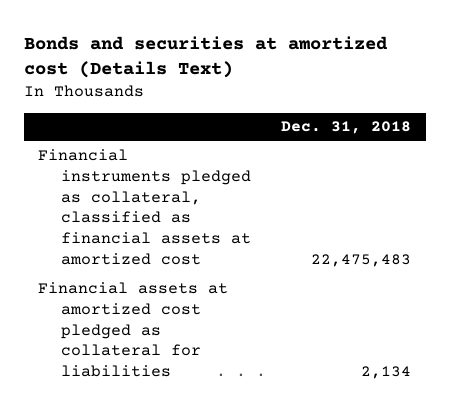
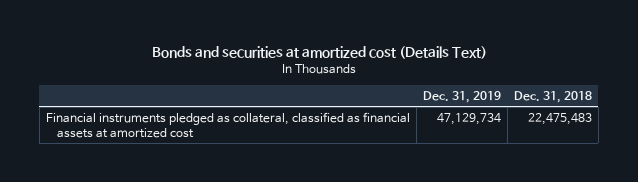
- | Dec. 31, 2018
+ | Dec. 31, 2019 | Dec. 31, 2018
- Financial assets at amortized cost pledged as collateral for liabilities | 2,134

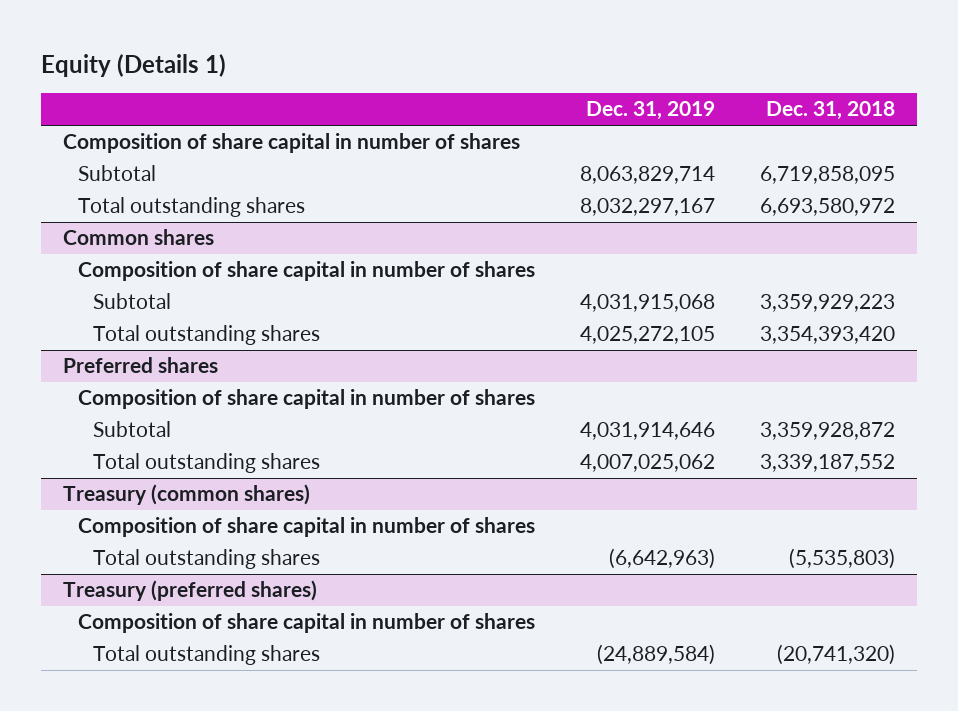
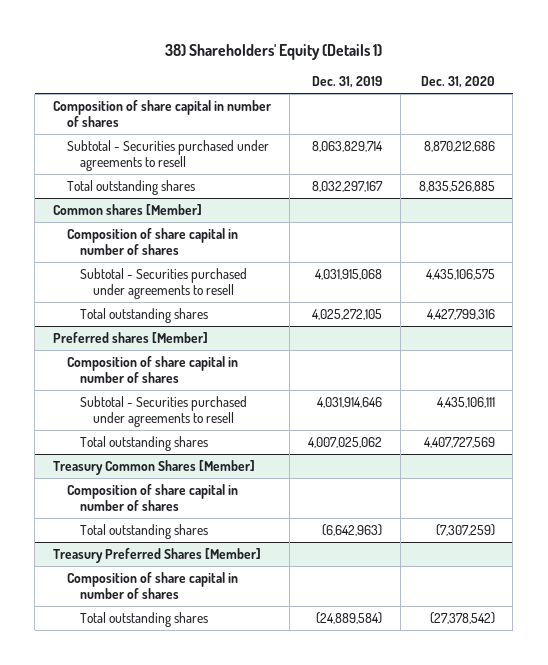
- Equity (Details 1)
+ 38) Shareholders' Equity (Details 1)
- | Dec. 31, 2019 | Dec. 31, 2018
+ | Dec. 31, 2019 | Dec. 31, 2020
- Subtotal | 8,063,829,714 | 6,719,858,095
+ Subtotal - Securities purchased under agreements to resell | 8,063,829,714 | 8,870,212,686
- Common shares
+ Common shares [Member]
- Subtotal | 4,031,915,068 | 3,359,929,223
+ Subtotal - Securities purchased under agreements to resell | 4,031,915,068 | 4,435,106,575
- Preferred shares
+ Preferred shares [Member]
- Subtotal | 4,031,914,646 | 3,359,928,872
+ Subtotal - Securities purchased under agreements to resell | 4,031,914,646 | 4,435,106,111
- Treasury (common shares)
+ Treasury Common Shares [Member]
- Treasury (preferred shares)
+ Treasury Preferred Shares [Member]

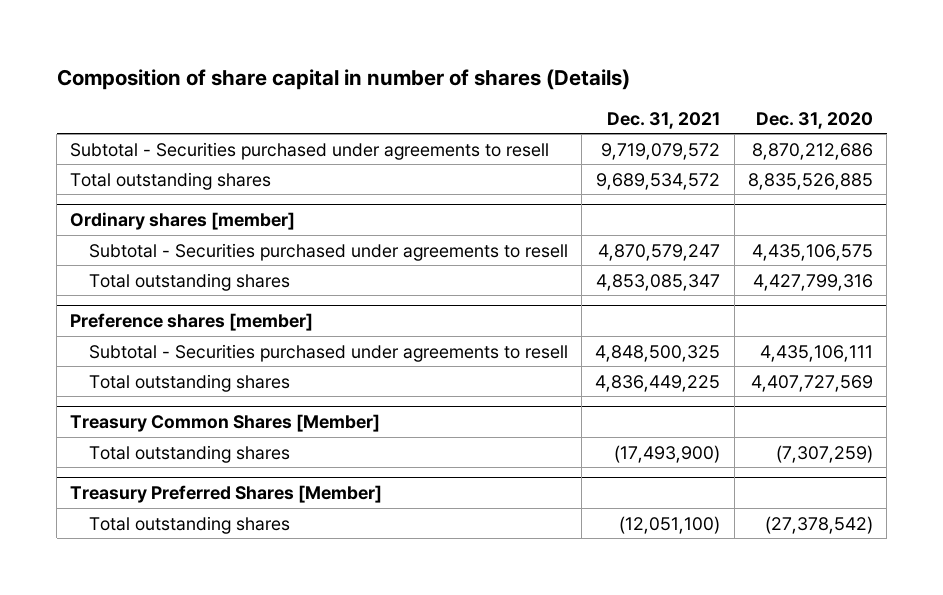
- 38) Shareholders' Equity (Details 1)
+ Composition of share capital in number of shares (Details)
- | Dec. 31, 2019 | Dec. 31, 2020
+ | Dec. 31, 2021 | Dec. 31, 2020
- Composition of share capital in number of shares
- Common shares [Member]
- Composition of share capital in number of shares
+ Ordinary shares [member]
- Preferred shares [Member]
- Composition of share capital in number of shares
+ Preference shares [member]
@ Treasury Common Shares [Member]
- Composition of share capital in number of shares
@ Treasury Preferred Shares [Member]
- Composition of share capital in number of shares

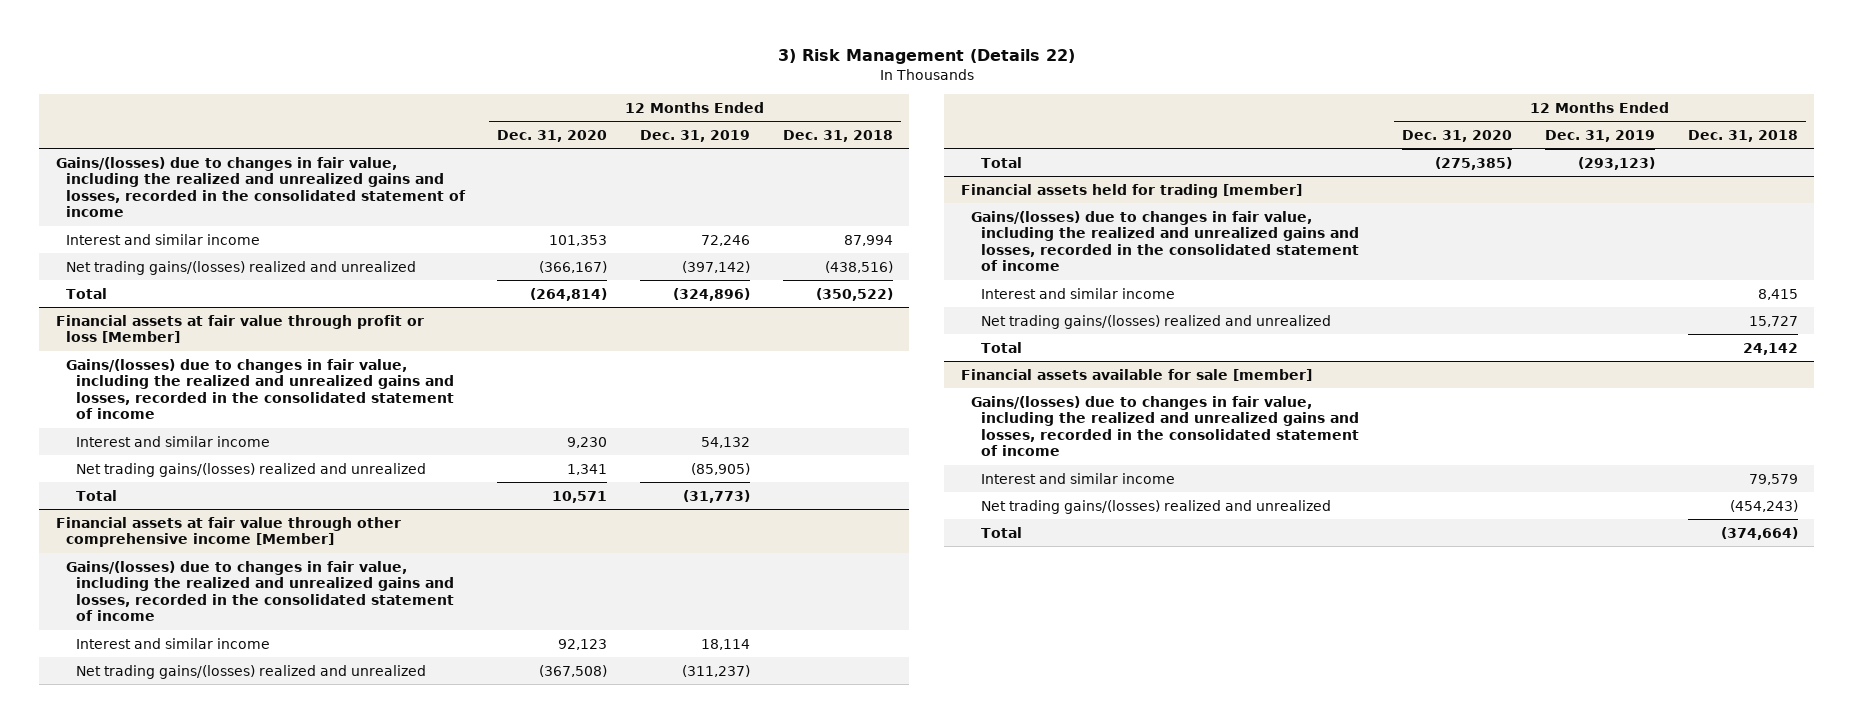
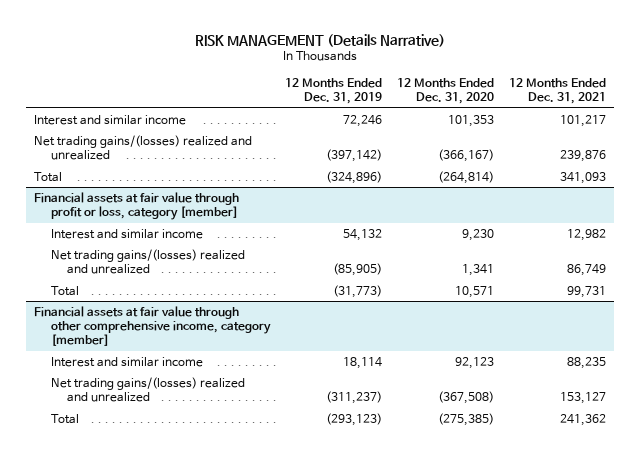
- 3) Risk Management (Details 22)
+ RISK MANAGEMENT (Details Narrative)
- | 12 Months Ended Dec. 31, 2020 | 12 Months Ended Dec. 31, 2019 | 12 Months Ended Dec. 31, 2018
+ | 12 Months Ended Dec. 31, 2019 | 12 Months Ended Dec. 31, 2020 | 12 Months Ended Dec. 31, 2021
- Gains/(losses) due to changes in fair value, including the realized and unrealized gains and losses, recorded in the consolidated statement of income
- Financial assets at fair value through profit or loss [Member]
- Gains/(losses) due to changes in fair value, including the realized and unrealized gains and losses, recorded in the consolidated statement of income
+ Financial assets at fair value through profit or loss, category [member]
- Financial assets at fair value through other comprehensive income [Member]
- Gains/(losses) due to changes in fair value, including the realized and unrealized gains and losses, recorded in the consolidated statement of income
+ Financial assets at fair value through other comprehensive income, category [member]
- Financial assets held for trading [member]
- Gains/(losses) due to changes in fair value, including the realized and unrealized gains and losses, recorded in the consolidated statement of income
- Interest and similar income | | | 8,415
- Net trading gains/(losses) realized and unrealized | | | 15,727
- Total | | | 24,142
- Financial assets available for sale [member]
- Gains/(losses) due to changes in fair value, including the realized and unrealized gains and losses, recorded in the consolidated statement of income
- Interest and similar income | | | 79,579
- Net trading gains/(losses) realized and unrealized | | | (454,243)
- Total | | | (374,664)

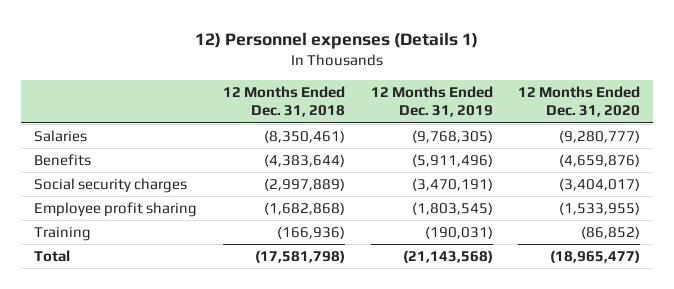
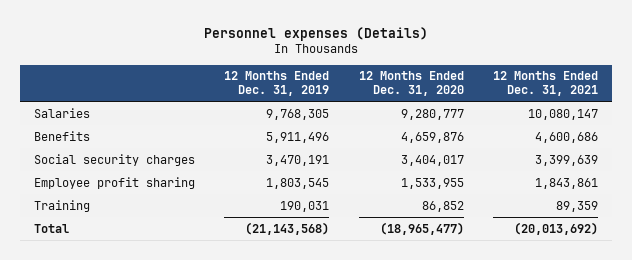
- 12) Personnel expenses (Details 1)
+ Personnel expenses (Details)
- | 12 Months Ended Dec. 31, 2018 | 12 Months Ended Dec. 31, 2019 | 12 Months Ended Dec. 31, 2020
+ | 12 Months Ended Dec. 31, 2019 | 12 Months Ended Dec. 31, 2020 | 12 Months Ended Dec. 31, 2021
- Salaries | (8,350,461) | (9,768,305) | (9,280,777)
- Benefits | (4,383,644) | (5,911,496) | (4,659,876)
- Social security charges | (2,997,889) | (3,470,191) | (3,404,017)
- Employee profit sharing | (1,682,868) | (1,803,545) | (1,533,955)
- Training | (166,936) | (190,031) | (86,852)
+ Salaries | 9,768,305 | 9,280,777 | 10,080,147
+ Benefits | 5,911,496 | 4,659,876 | 4,600,686
+ Social security charges | 3,470,191 | 3,404,017 | 3,399,639
+ Employee profit sharing | 1,803,545 | 1,533,955 | 1,843,861
+ Training | 190,031 | 86,852 | 89,359

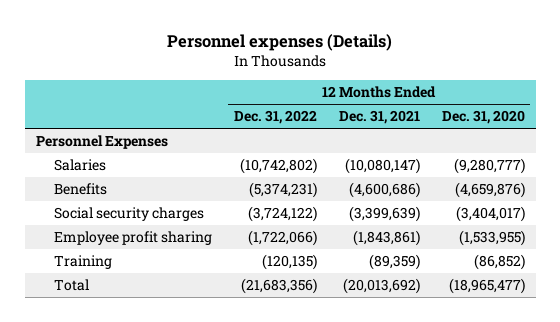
- | 12 Months Ended Dec. 31, 2019 | 12 Months Ended Dec. 31, 2020 | 12 Months Ended Dec. 31, 2021
+ | 12 Months Ended Dec. 31, 2022 | 12 Months Ended Dec. 31, 2021 | 12 Months Ended Dec. 31, 2020
- Salaries | 9,768,305 | 9,280,777 | 10,080,147
- Benefits | 5,911,496 | 4,659,876 | 4,600,686
- Social security charges | 3,470,191 | 3,404,017 | 3,399,639
- Employee profit sharing | 1,803,545 | 1,533,955 | 1,843,861
- Training | 190,031 | 86,852 | 89,359
+ Personnel Expenses
+ Salaries | (10,742,802) | (10,080,147) | (9,280,777)
+ Benefits | (5,374,231) | (4,600,686) | (4,659,876)
+ Social security charges | (3,724,122) | (3,399,639) | (3,404,017)
+ Employee profit sharing | (1,722,066) | (1,843,861) | (1,533,955)
+ Training | (120,135) | (89,359) | (86,852)

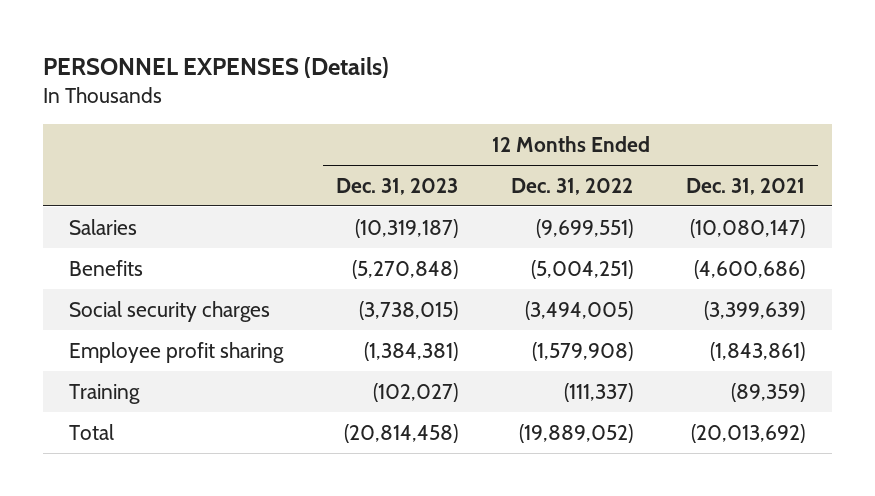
- Personnel expenses (Details)
+ PERSONNEL EXPENSES (Details)
- | 12 Months Ended Dec. 31, 2022 | 12 Months Ended Dec. 31, 2021 | 12 Months Ended Dec. 31, 2020
+ | 12 Months Ended Dec. 31, 2023 | 12 Months Ended Dec. 31, 2022 | 12 Months Ended Dec. 31, 2021
- Personnel Expenses
- Salaries | (10,742,802) | (10,080,147) | (9,280,777)
- Benefits | (5,374,231) | (4,600,686) | (4,659,876)
- Social security charges | (3,724,122) | (3,399,639) | (3,404,017)
- Employee profit sharing | (1,722,066) | (1,843,861) | (1,533,955)
- Training | (120,135) | (89,359) | (86,852)
- Total | (21,683,356) | (20,013,692) | (18,965,477)
+ Salaries | (10,319,187) | (9,699,551) | (10,080,147)
+ Benefits | (5,270,848) | (5,004,251) | (4,600,686)
+ Social security charges | (3,738,015) | (3,494,005) | (3,399,639)
+ Employee profit sharing | (1,384,381) | (1,579,908) | (1,843,861)
+ Training | (102,027) | (111,337) | (89,359)
+ Total | (20,814,458) | (19,889,052) | (20,013,692)

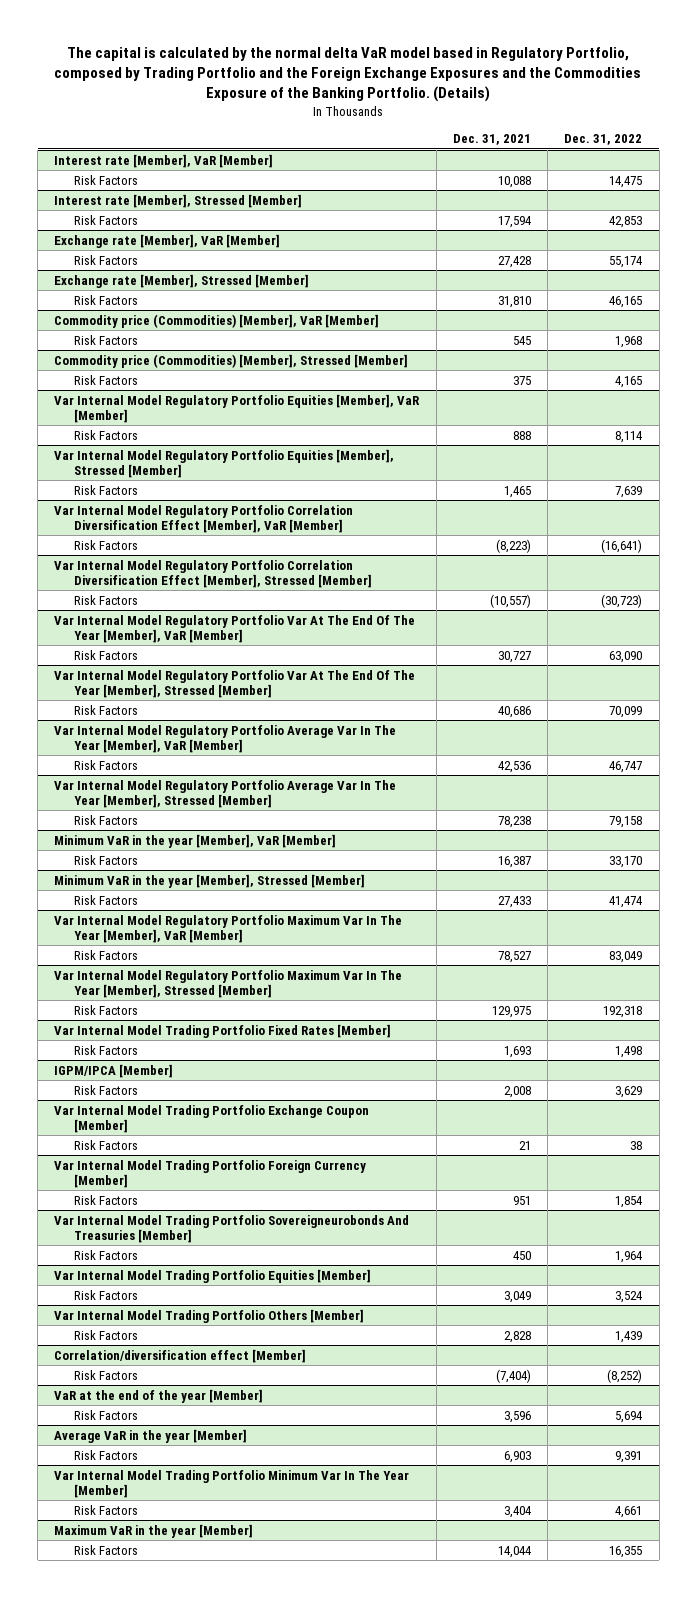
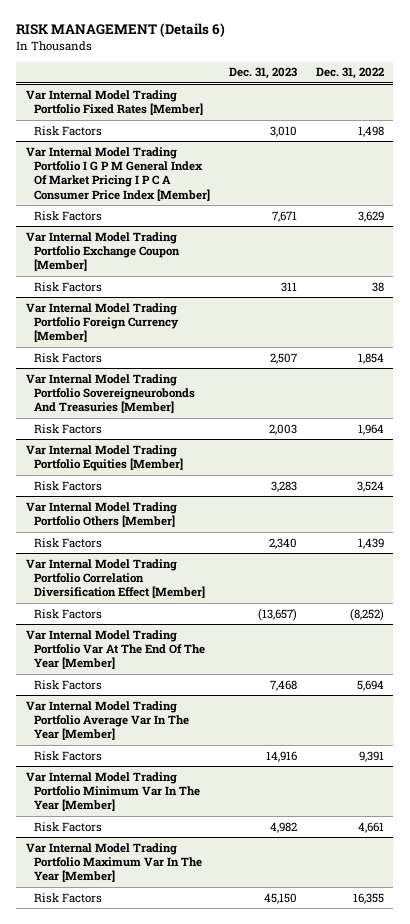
- The capital is calculated by the normal delta VaR model based in Regulatory Portfolio, composed by Trading Portfolio and the Foreign Exchange Exposures and the Commodities Exposure of the Banking Portfolio. (Details)
+ RISK MANAGEMENT (Details 6)
- | Dec. 31, 2021 | Dec. 31, 2022
+ | Dec. 31, 2023 | Dec. 31, 2022
- Interest rate [Member], VaR [Member]
- Risk Factors | 10,088 | 14,475
- Interest rate [Member], Stressed [Member]
- Risk Factors | 17,594 | 42,853
- Exchange rate [Member], VaR [Member]
- Risk Factors | 27,428 | 55,174
- Exchange rate [Member], Stressed [Member]
- Risk Factors | 31,810 | 46,165
- Commodity price (Commodities) [Member], VaR [Member]
- Risk Factors | 545 | 1,968
- Commodity price (Commodities) [Member], Stressed [Member]
- Risk Factors | 375 | 4,165
- Var Internal Model Regulatory Portfolio Equities [Member], VaR [Member]
- Risk Factors | 888 | 8,114
- Var Internal Model Regulatory Portfolio Equities [Member], Stressed [Member]
- Risk Factors | 1,465 | 7,639
- Var Internal Model Regulatory Portfolio Correlation Diversification Effect [Member], VaR [Member]
- Risk Factors | (8,223) | (16,641)
- Var Internal Model Regulatory Portfolio Correlation Diversification Effect [Member], Stressed [Member]
- Risk Factors | (10,557) | (30,723)
- Var Internal Model Regulatory Portfolio Var At The End Of The Year [Member], VaR [Member]
- Risk Factors | 30,727 | 63,090
- Var Internal Model Regulatory Portfolio Var At The End Of The Year [Member], Stressed [Member]
- Risk Factors | 40,686 | 70,099
- Var Internal Model Regulatory Portfolio Average Var In The Year [Member], VaR [Member]
- Risk Factors | 42,536 | 46,747
- Var Internal Model Regulatory Portfolio Average Var In The Year [Member], Stressed [Member]
- Risk Factors | 78,238 | 79,158
- Minimum VaR in the year [Member], VaR [Member]
- Risk Factors | 16,387 | 33,170
- Minimum VaR in the year [Member], Stressed [Member]
- Risk Factors | 27,433 | 41,474
- Var Internal Model Regulatory Portfolio Maximum Var In The Year [Member], VaR [Member]
- Risk Factors | 78,527 | 83,049
- Var Internal Model Regulatory Portfolio Maximum Var In The Year [Member], Stressed [Member]
- Risk Factors | 129,975 | 192,318
- IGPM/IPCA [Member]
+ Var Internal Model Trading Portfolio I G P M General Index Of Market Pricing I P C A Consumer Price Index [Member]
- Correlation/diversification effect [Member]
+ Var Internal Model Trading Portfolio Correlation Diversification Effect [Member]
- VaR at the end of the year [Member]
+ Var Internal Model Trading Portfolio Var At The End Of The Year [Member]
- Average VaR in the year [Member]
+ Var Internal Model Trading Portfolio Average Var In The Year [Member]
- Maximum VaR in the year [Member]
+ Var Internal Model Trading Portfolio Maximum Var In The Year [Member]

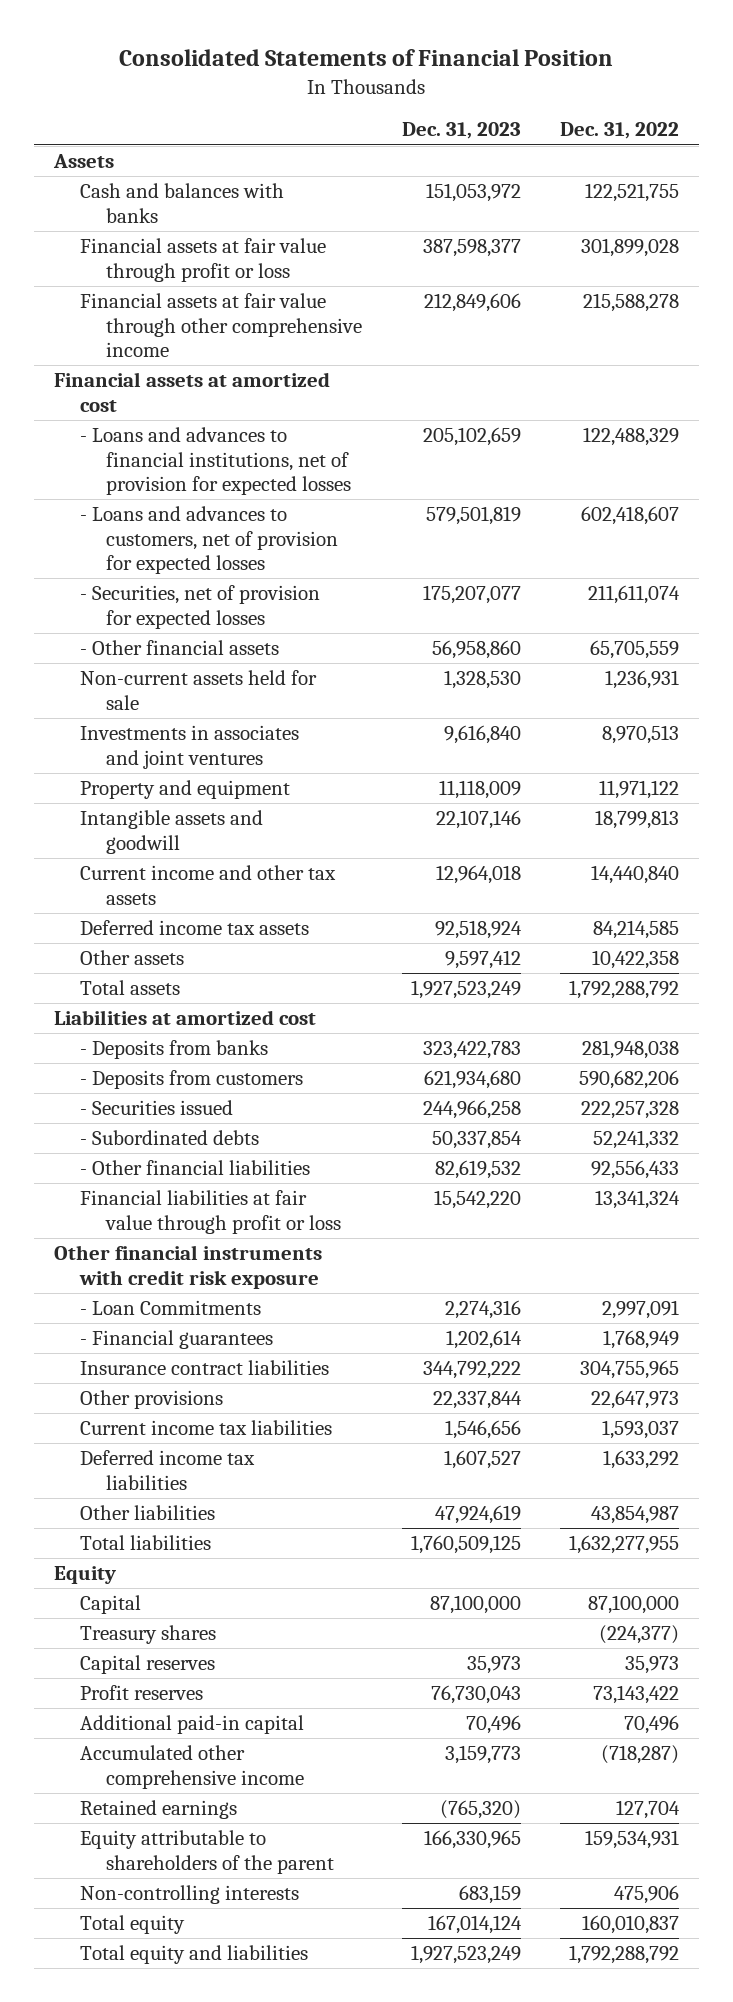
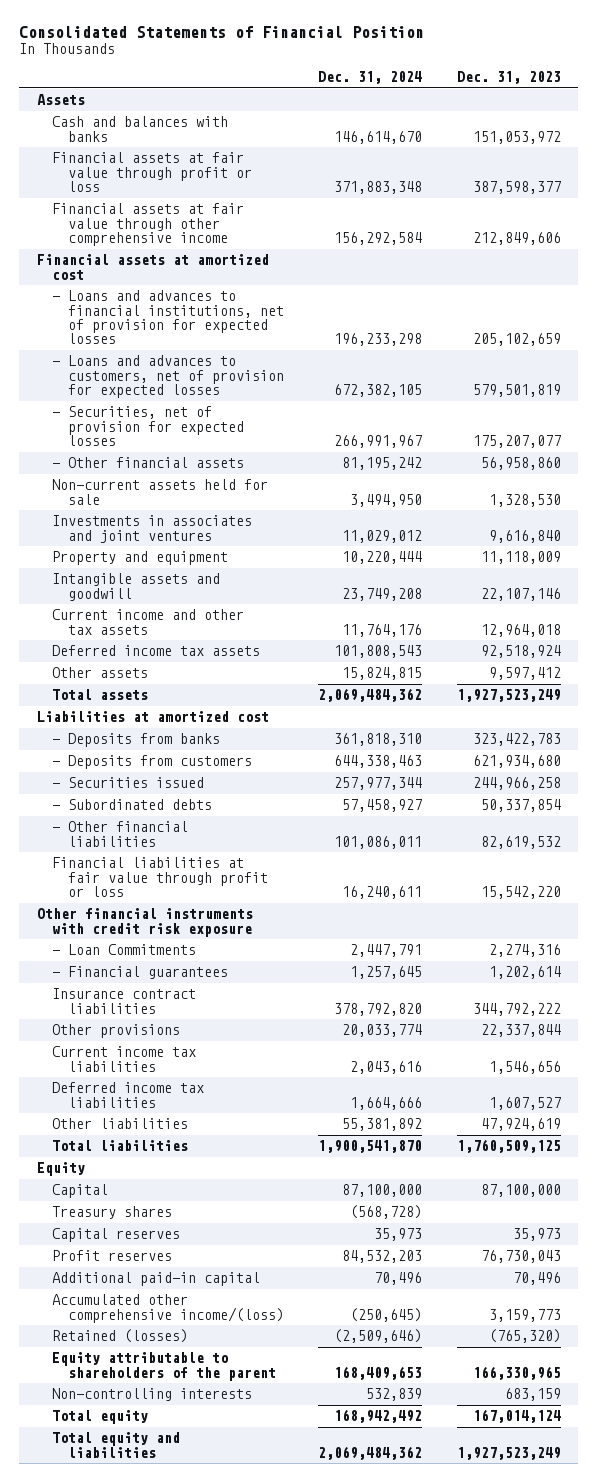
- | Dec. 31, 2023 | Dec. 31, 2022
+ | Dec. 31, 2024 | Dec. 31, 2023
- Accumulated other comprehensive income | 3,159,773 | (718,287)
- Retained earnings | (765,320) | 127,704
+ Accumulated other comprehensive income/(loss) | (250,645) | 3,159,773
+ Retained (losses) | (2,509,646) | (765,320)

